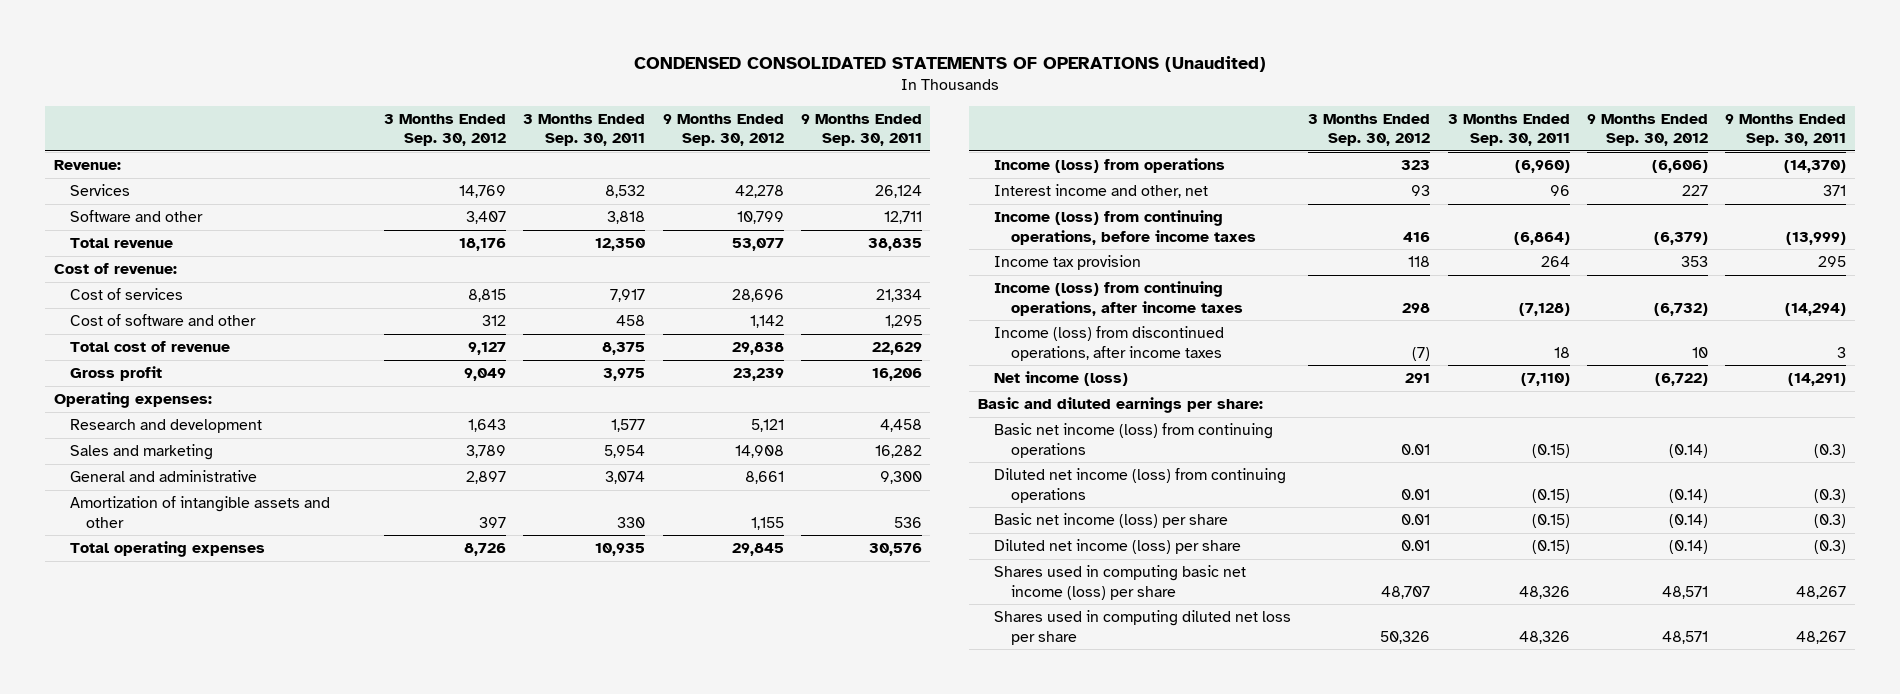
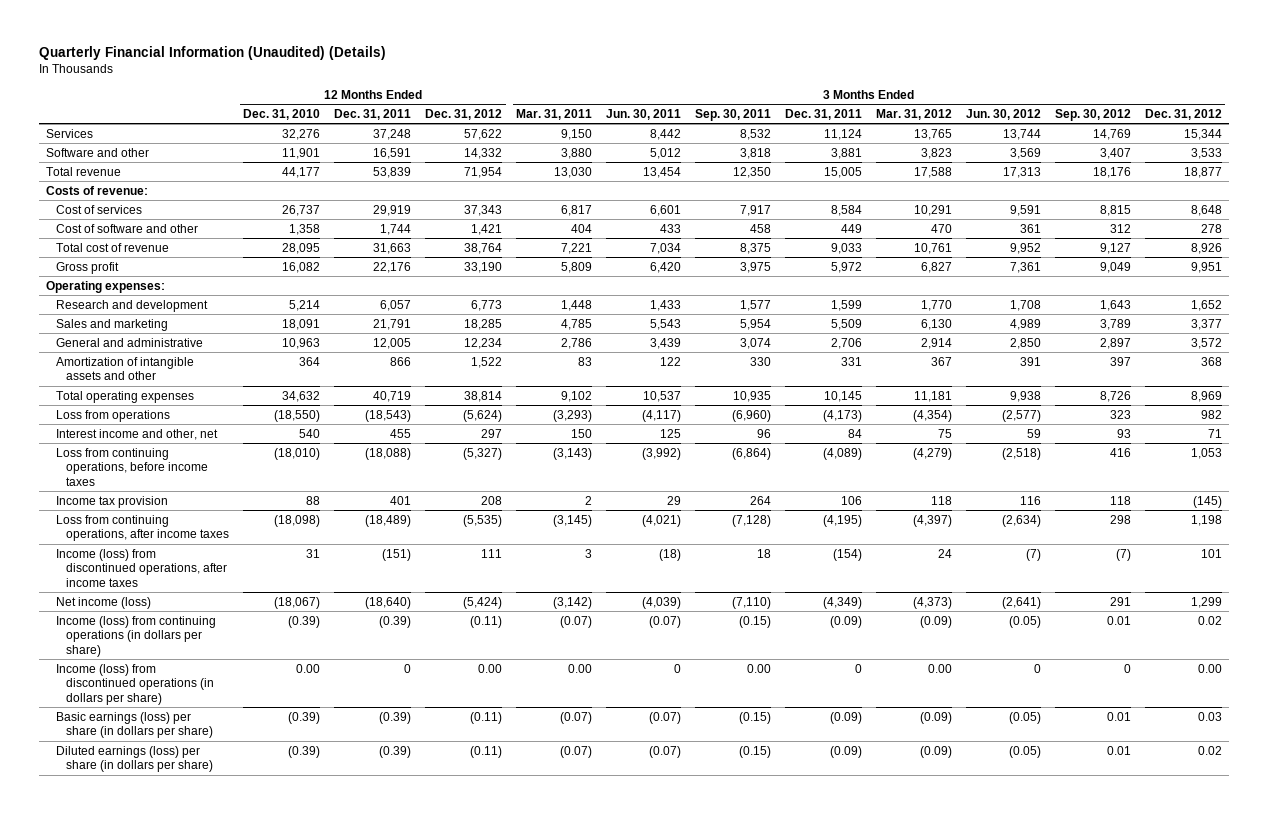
- CONDENSED CONSOLIDATED STATEMENTS OF OPERATIONS (Unaudited)
+ Quarterly Financial Information (Unaudited) (Details)
- | 3 Months Ended Sep. 30, 2012 | 3 Months Ended Sep. 30, 2011 | 9 Months Ended Sep. 30, 2012 | 9 Months Ended Sep. 30, 2011
+ | 12 Months Ended Dec. 31, 2010 | 12 Months Ended Dec. 31, 2011 | 12 Months Ended Dec. 31, 2012 | 3 Months Ended Mar. 31, 2011 | 3 Months Ended Jun. 30, 2011 | 3 Months Ended Sep. 30, 2011 | 3 Months Ended Dec. 31, 2011 | 3 Months Ended Mar. 31, 2012 | 3 Months Ended Jun. 30, 2012 | 3 Months Ended Sep. 30, 2012 | 3 Months Ended Dec. 31, 2012
- Revenue:
- Cost of revenue:
+ Costs of revenue:
- Income (loss) from operations | 323 | (6,960) | (6,606) | (14,370)
+ Loss from operations | (18,550) | (18,543) | (5,624) | (3,293) | (4,117) | (6,960) | (4,173) | (4,354) | (2,577) | 323 | 982
- Income (loss) from continuing operations, before income taxes | 416 | (6,864) | (6,379) | (13,999)
+ Loss from continuing operations, before income taxes | (18,010) | (18,088) | (5,327) | (3,143) | (3,992) | (6,864) | (4,089) | (4,279) | (2,518) | 416 | 1,053
- Income (loss) from continuing operations, after income taxes | 298 | (7,128) | (6,732) | (14,294)
+ Loss from continuing operations, after income taxes | (18,098) | (18,489) | (5,535) | (3,145) | (4,021) | (7,128) | (4,195) | (4,397) | (2,634) | 298 | 1,198
- Basic and diluted earnings per share:
- Basic net income (loss) from continuing operations | 0.01 | (0.15) | (0.14) | (0.3)
- Diluted net income (loss) from continuing operations | 0.01 | (0.15) | (0.14) | (0.3)
- Basic net income (loss) per share | 0.01 | (0.15) | (0.14) | (0.3)
- Diluted net income (loss) per share | 0.01 | (0.15) | (0.14) | (0.3)
- Shares used in computing basic net income (loss) per share | 48,707 | 48,326 | 48,571 | 48,267
- Shares used in computing diluted net loss per share | 50,326 | 48,326 | 48,571 | 48,267
+ Income (loss) from continuing operations (in dollars per share) | (0.39) | (0.39) | (0.11) | (0.07) | (0.07) | (0.15) | (0.09) | (0.09) | (0.05) | 0.01 | 0.02
+ Income (loss) from discontinued operations (in dollars per share) | 0.00 | 0 | 0.00 | 0.00 | 0 | 0.00 | 0 | 0.00 | 0 | 0 | 0.00
+ Basic earnings (loss) per share (in dollars per share) | (0.39) | (0.39) | (0.11) | (0.07) | (0.07) | (0.15) | (0.09) | (0.09) | (0.05) | 0.01 | 0.03
+ Diluted earnings (loss) per share (in dollars per share) | (0.39) | (0.39) | (0.11) | (0.07) | (0.07) | (0.15) | (0.09) | (0.09) | (0.05) | 0.01 | 0.02

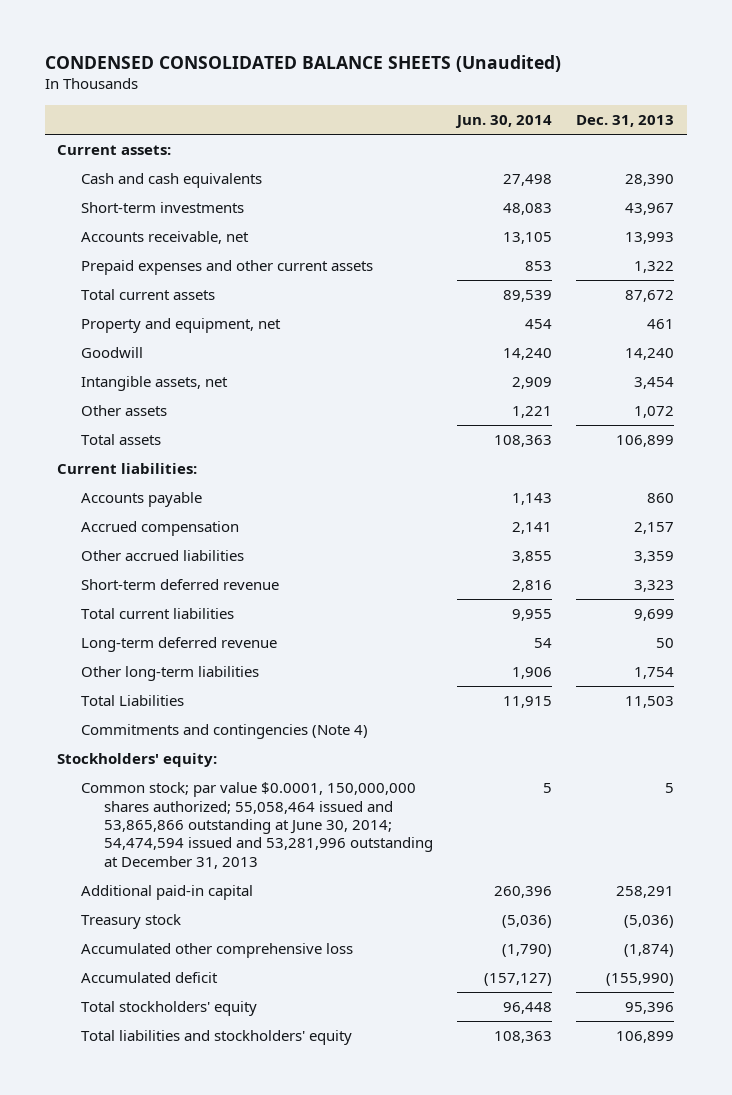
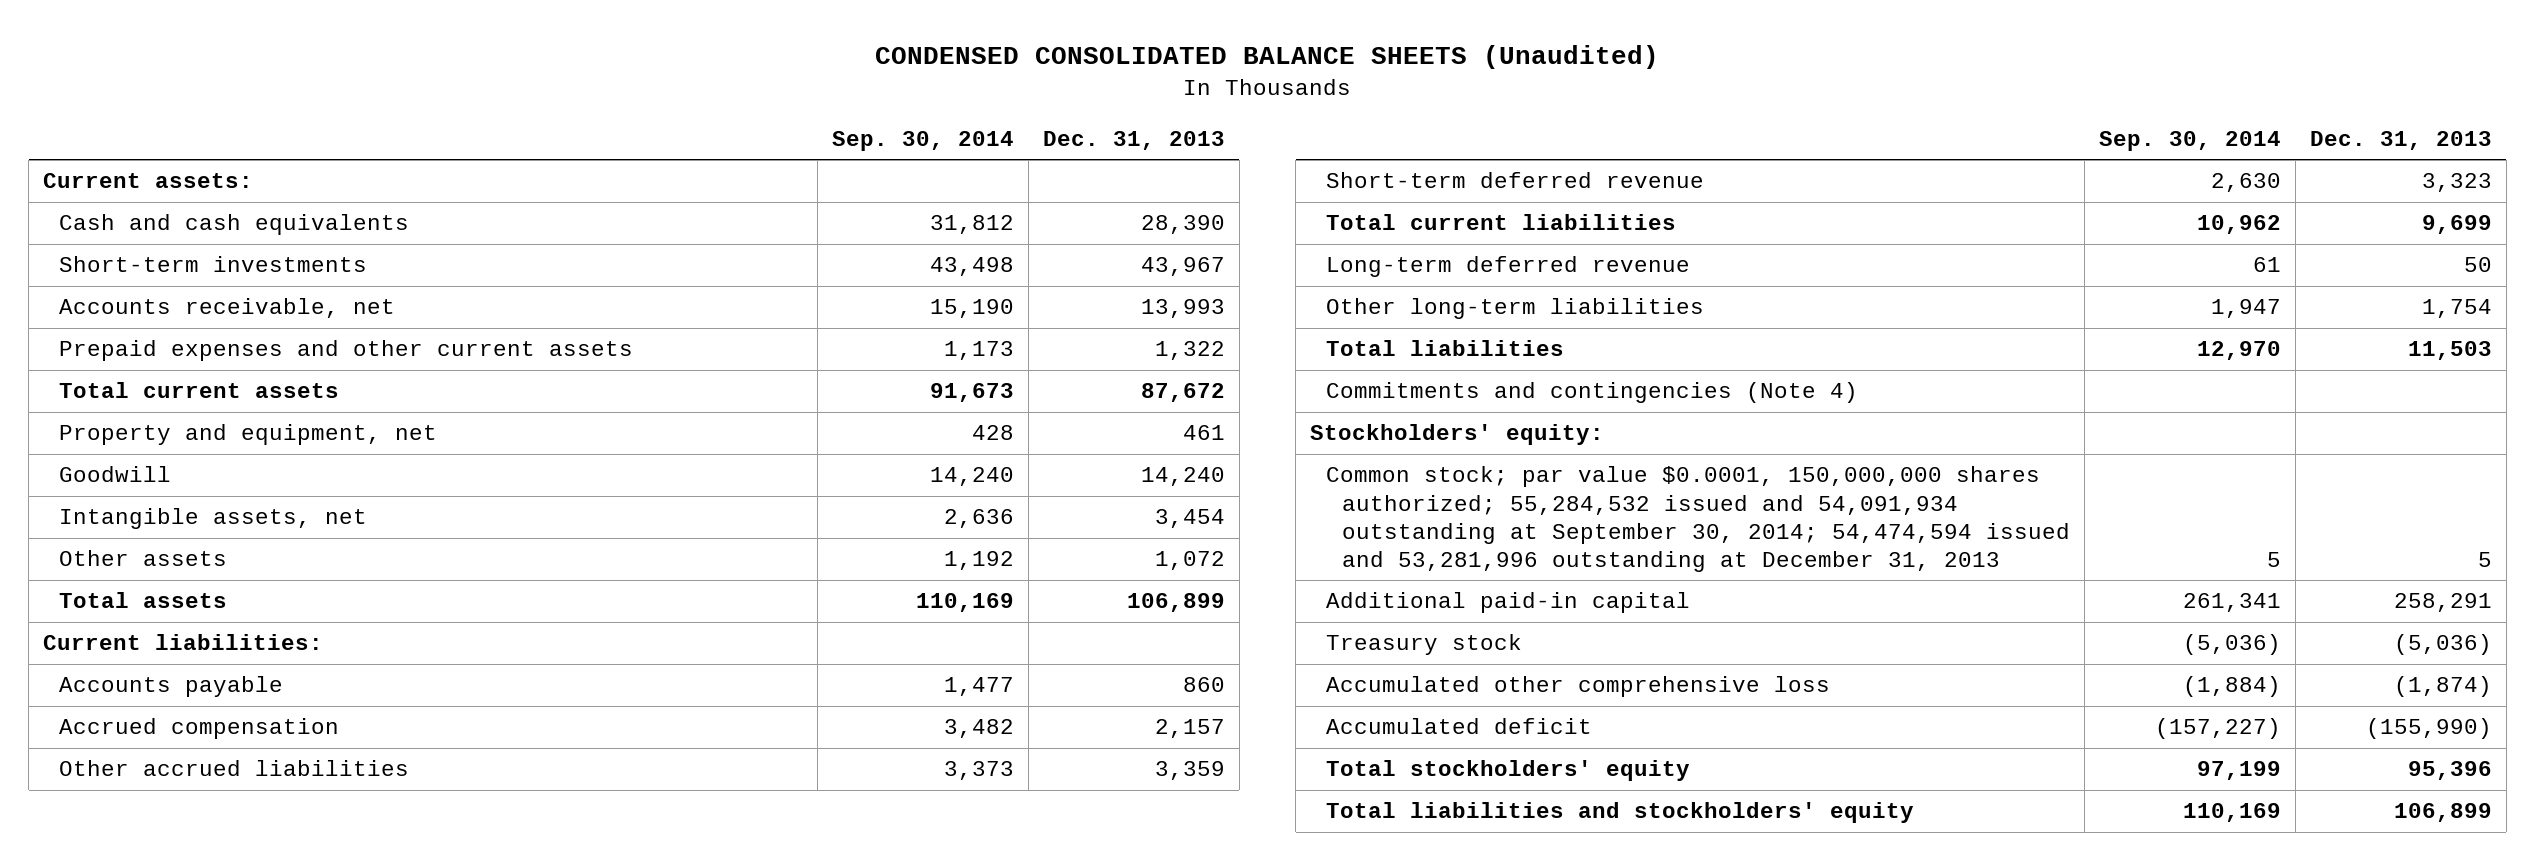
- | Jun. 30, 2014 | Dec. 31, 2013
+ | Sep. 30, 2014 | Dec. 31, 2013
- Total Liabilities | 11,915 | 11,503
+ Total liabilities | 12,970 | 11,503
- Common stock; par value $0.0001, 150,000,000 shares authorized; 55,058,464 issued and 53,865,866 outstanding at June 30, 2014; 54,474,594 issued and 53,281,996 outstanding at December 31, 2013 | 5 | 5
+ Common stock; par value $0.0001, 150,000,000 shares authorized; 55,284,532 issued and 54,091,934 outstanding at September 30, 2014; 54,474,594 issued and 53,281,996 outstanding at December 31, 2013 | 5 | 5

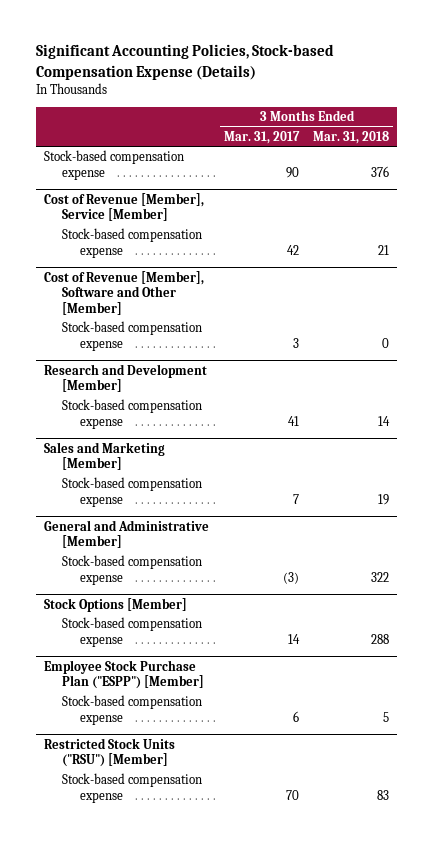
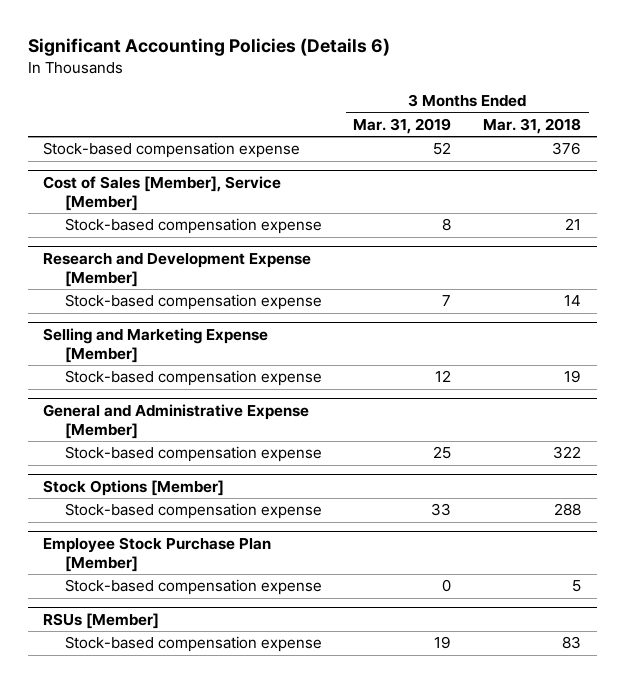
- Significant Accounting Policies, Stock-based Compensation Expense (Details)
+ Significant Accounting Policies (Details 6)
- | 3 Months Ended Mar. 31, 2017 | 3 Months Ended Mar. 31, 2018
+ | 3 Months Ended Mar. 31, 2019 | 3 Months Ended Mar. 31, 2018
- Cost of Revenue [Member], Service [Member]
+ Cost of Sales [Member], Service [Member]
- Cost of Revenue [Member], Software and Other [Member]
- Stock-based compensation expense | 3 | 0
- Research and Development [Member]
+ Research and Development Expense [Member]
- Sales and Marketing [Member]
+ Selling and Marketing Expense [Member]
- General and Administrative [Member]
+ General and Administrative Expense [Member]
- Employee Stock Purchase Plan ("ESPP") [Member]
+ Employee Stock Purchase Plan [Member]
- Restricted Stock Units ("RSU") [Member]
+ RSUs [Member]

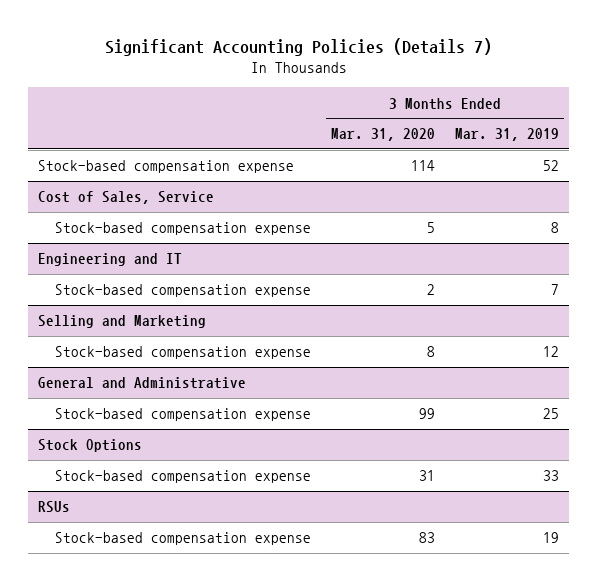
- Significant Accounting Policies (Details 6)
+ Significant Accounting Policies (Details 7)
- | 3 Months Ended Mar. 31, 2019 | 3 Months Ended Mar. 31, 2018
+ | 3 Months Ended Mar. 31, 2020 | 3 Months Ended Mar. 31, 2019
- Cost of Sales [Member], Service [Member]
+ Cost of Sales, Service
- Research and Development Expense [Member]
+ Engineering and IT
- Selling and Marketing Expense [Member]
+ Selling and Marketing
- General and Administrative Expense [Member]
+ General and Administrative
- Stock Options [Member]
+ Stock Options
- Employee Stock Purchase Plan [Member]
- Stock-based compensation expense | 0 | 5
- RSUs [Member]
+ RSUs

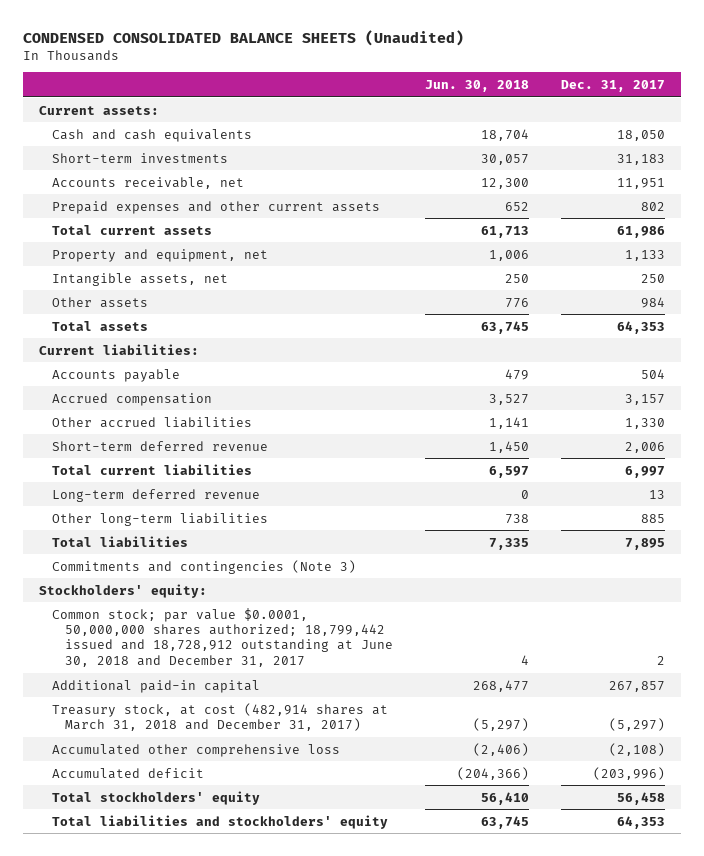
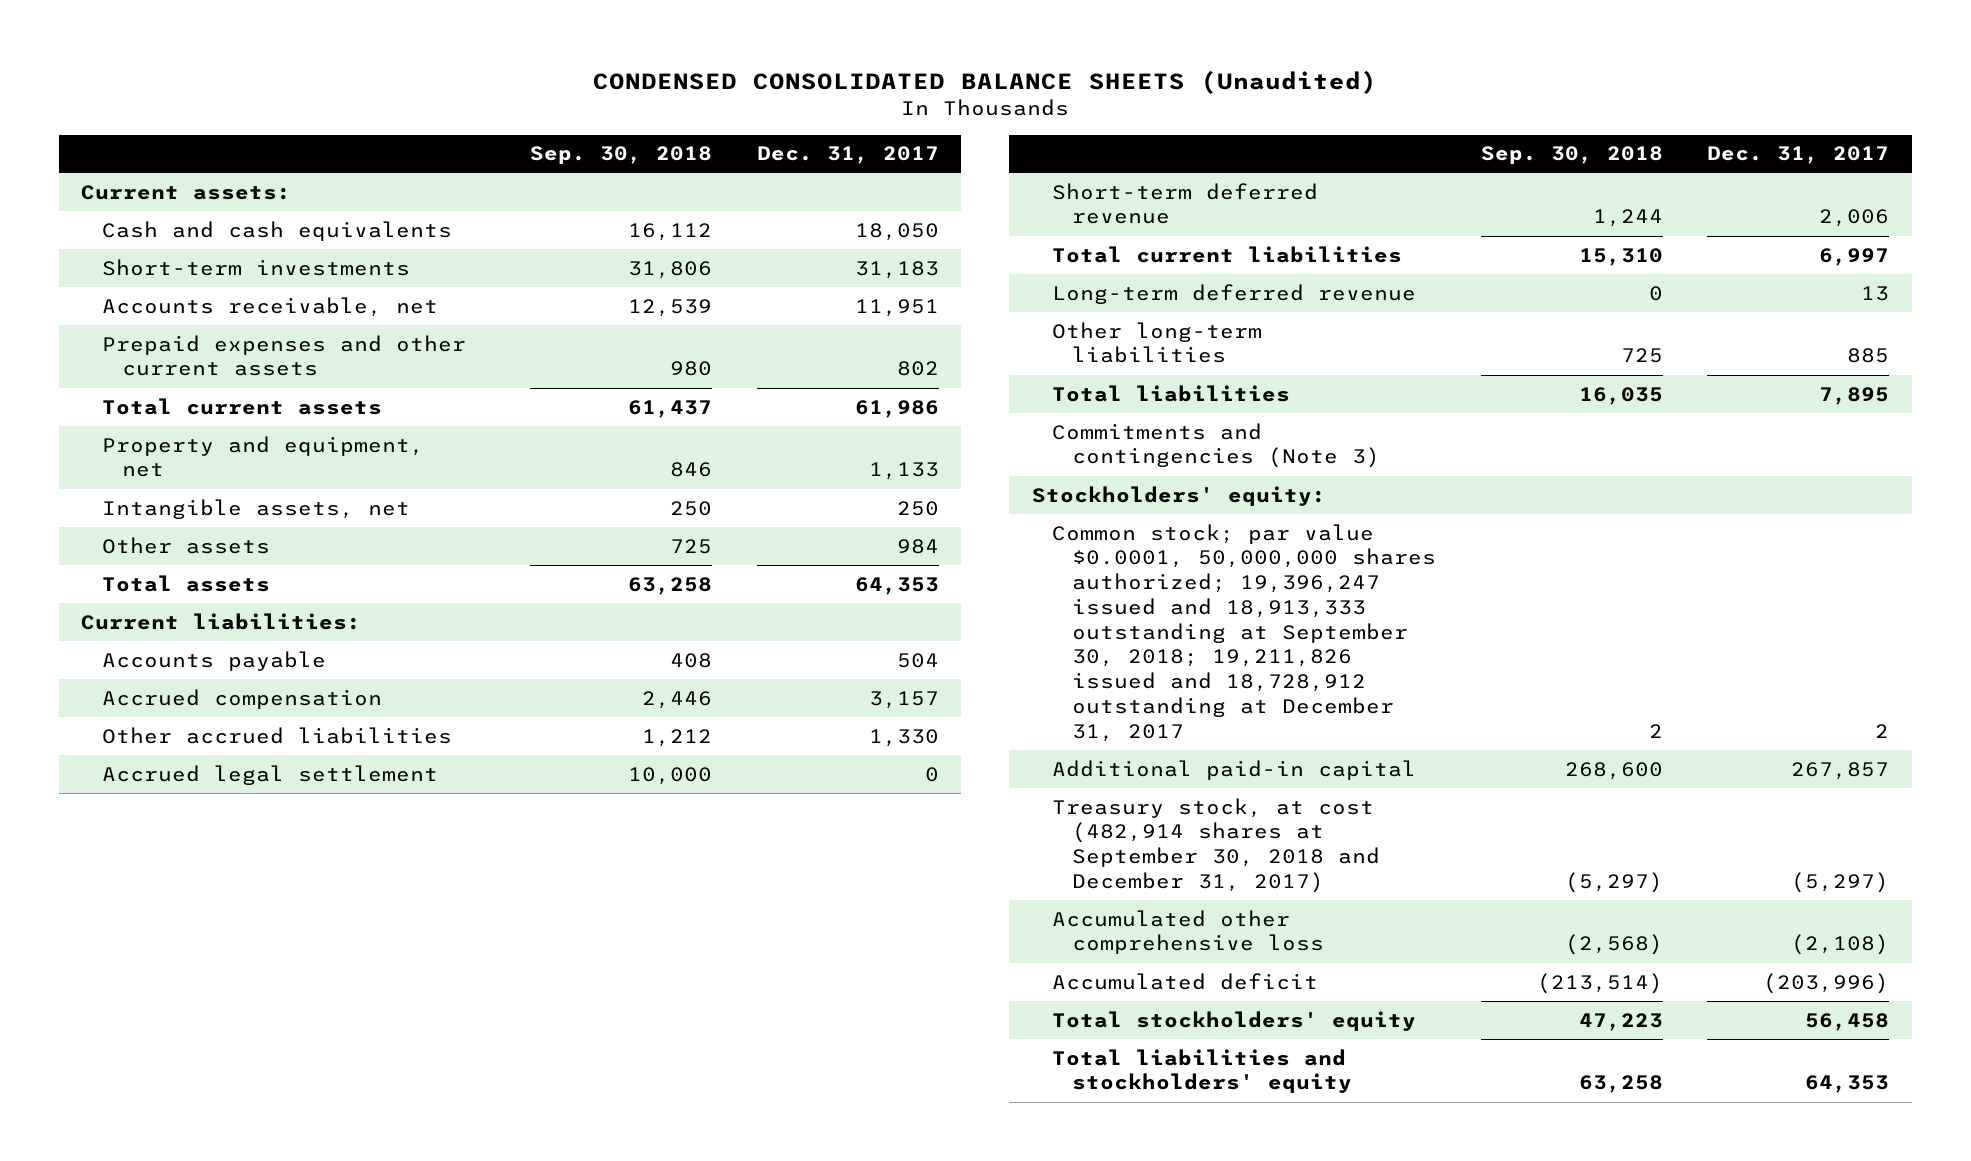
- | Jun. 30, 2018 | Dec. 31, 2017
+ | Sep. 30, 2018 | Dec. 31, 2017
+ Accrued legal settlement | 10,000 | 0
- Common stock; par value $0.0001, 50,000,000 shares authorized; 18,799,442 issued and 18,728,912 outstanding at June 30, 2018 and December 31, 2017 | 4 | 2
+ Common stock; par value $0.0001, 50,000,000 shares authorized; 19,396,247 issued and 18,913,333 outstanding at September 30, 2018; 19,211,826 issued and 18,728,912 outstanding at December 31, 2017 | 2 | 2
- Treasury stock, at cost (482,914 shares at March 31, 2018 and December 31, 2017) | (5,297) | (5,297)
+ Treasury stock, at cost (482,914 shares at September 30, 2018 and December 31, 2017) | (5,297) | (5,297)

